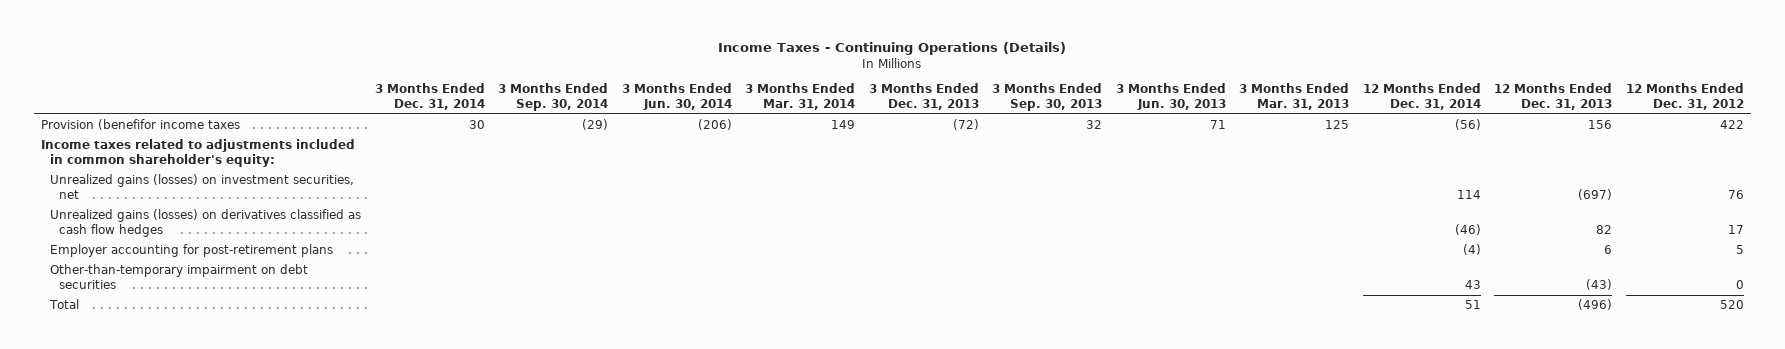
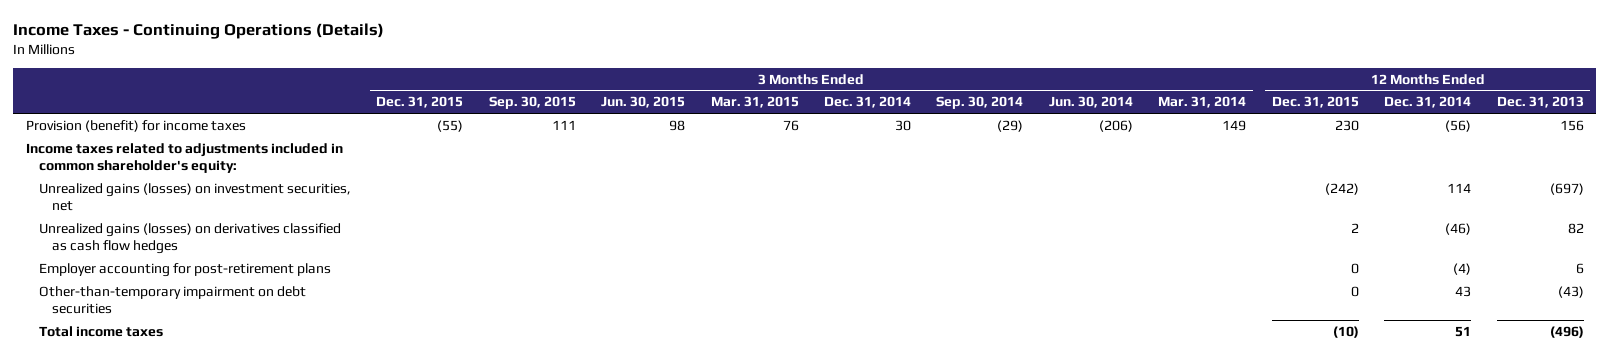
- | 3 Months Ended Dec. 31, 2014 | 3 Months Ended Sep. 30, 2014 | 3 Months Ended Jun. 30, 2014 | 3 Months Ended Mar. 31, 2014 | 3 Months Ended Dec. 31, 2013 | 3 Months Ended Sep. 30, 2013 | 3 Months Ended Jun. 30, 2013 | 3 Months Ended Mar. 31, 2013 | 12 Months Ended Dec. 31, 2014 | 12 Months Ended Dec. 31, 2013 | 12 Months Ended Dec. 31, 2012
+ | 3 Months Ended Dec. 31, 2015 | 3 Months Ended Sep. 30, 2015 | 3 Months Ended Jun. 30, 2015 | 3 Months Ended Mar. 31, 2015 | 3 Months Ended Dec. 31, 2014 | 3 Months Ended Sep. 30, 2014 | 3 Months Ended Jun. 30, 2014 | 3 Months Ended Mar. 31, 2014 | 12 Months Ended Dec. 31, 2015 | 12 Months Ended Dec. 31, 2014 | 12 Months Ended Dec. 31, 2013
- Provision (benefifor income taxes | 30 | (29) | (206) | 149 | (72) | 32 | 71 | 125 | (56) | 156 | 422
+ Provision (benefit) for income taxes | (55) | 111 | 98 | 76 | 30 | (29) | (206) | 149 | 230 | (56) | 156
- Total | | | | | | | | | 51 | (496) | 520
+ Total income taxes | | | | | | | | | (10) | 51 | (496)

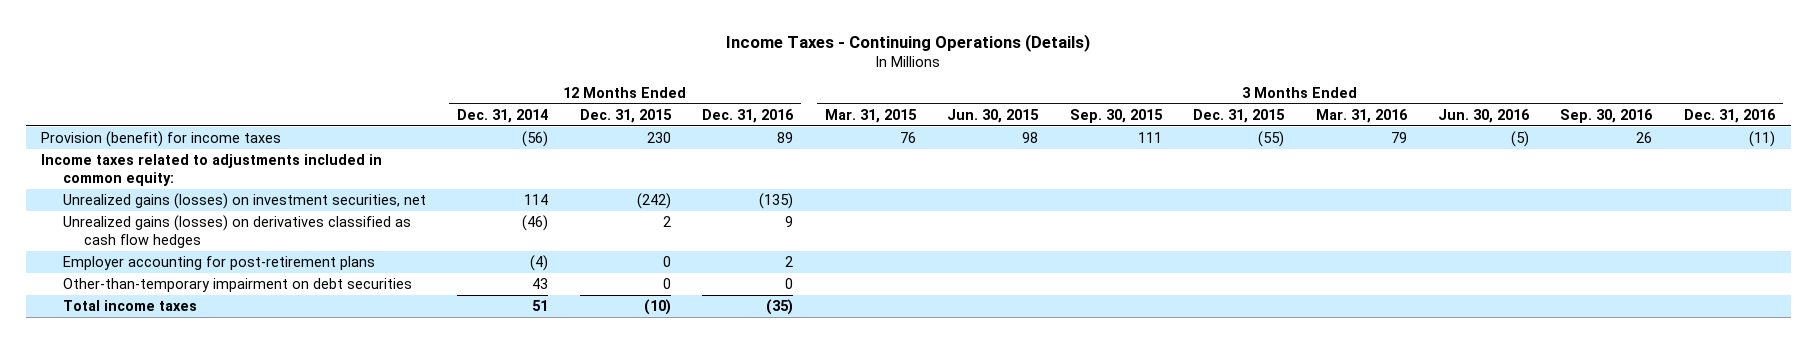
- | 3 Months Ended Dec. 31, 2015 | 3 Months Ended Sep. 30, 2015 | 3 Months Ended Jun. 30, 2015 | 3 Months Ended Mar. 31, 2015 | 3 Months Ended Dec. 31, 2014 | 3 Months Ended Sep. 30, 2014 | 3 Months Ended Jun. 30, 2014 | 3 Months Ended Mar. 31, 2014 | 12 Months Ended Dec. 31, 2015 | 12 Months Ended Dec. 31, 2014 | 12 Months Ended Dec. 31, 2013
+ | 12 Months Ended Dec. 31, 2014 | 12 Months Ended Dec. 31, 2015 | 12 Months Ended Dec. 31, 2016 | 3 Months Ended Mar. 31, 2015 | 3 Months Ended Jun. 30, 2015 | 3 Months Ended Sep. 30, 2015 | 3 Months Ended Dec. 31, 2015 | 3 Months Ended Mar. 31, 2016 | 3 Months Ended Jun. 30, 2016 | 3 Months Ended Sep. 30, 2016 | 3 Months Ended Dec. 31, 2016
- Income taxes related to adjustments included in common shareholder's equity:
+ Income taxes related to adjustments included in common equity:

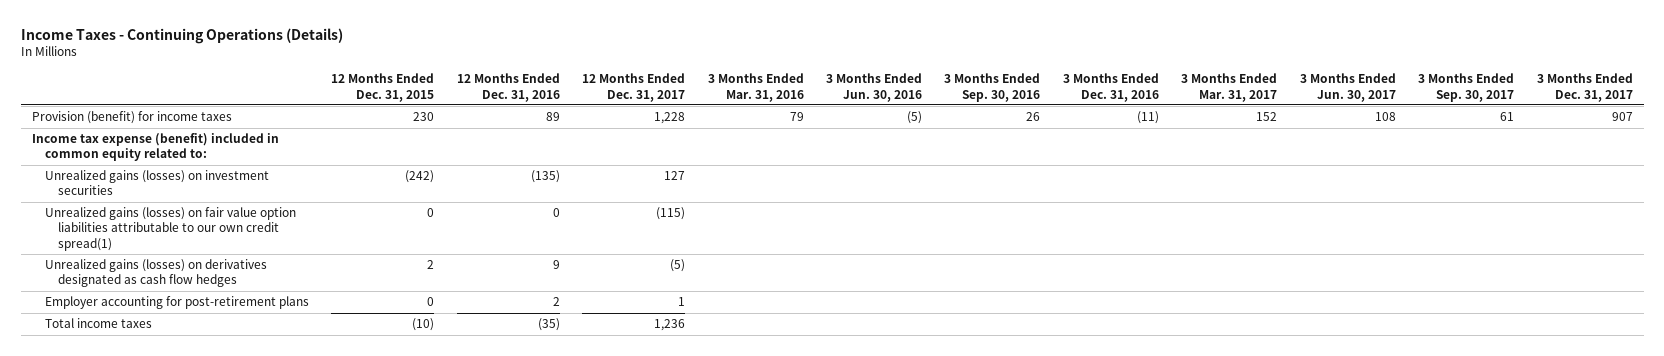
- | 12 Months Ended Dec. 31, 2014 | 12 Months Ended Dec. 31, 2015 | 12 Months Ended Dec. 31, 2016 | 3 Months Ended Mar. 31, 2015 | 3 Months Ended Jun. 30, 2015 | 3 Months Ended Sep. 30, 2015 | 3 Months Ended Dec. 31, 2015 | 3 Months Ended Mar. 31, 2016 | 3 Months Ended Jun. 30, 2016 | 3 Months Ended Sep. 30, 2016 | 3 Months Ended Dec. 31, 2016
+ | 12 Months Ended Dec. 31, 2015 | 12 Months Ended Dec. 31, 2016 | 12 Months Ended Dec. 31, 2017 | 3 Months Ended Mar. 31, 2016 | 3 Months Ended Jun. 30, 2016 | 3 Months Ended Sep. 30, 2016 | 3 Months Ended Dec. 31, 2016 | 3 Months Ended Mar. 31, 2017 | 3 Months Ended Jun. 30, 2017 | 3 Months Ended Sep. 30, 2017 | 3 Months Ended Dec. 31, 2017
- Income taxes related to adjustments included in common equity:
- Unrealized gains (losses) on investment securities, net | 114 | (242) | (135) | | | | | | | |
- Unrealized gains (losses) on derivatives classified as cash flow hedges | (46) | 2 | 9 | | | | | | | |
+ Income tax expense (benefit) included in common equity related to:
+ Unrealized gains (losses) on investment securities | (242) | (135) | 127 | | | | | | | |
+ Unrealized gains (losses) on fair value option liabilities attributable to our own credit spread(1) | 0 | 0 | (115) | | | | | | | |
+ Unrealized gains (losses) on derivatives designated as cash flow hedges | 2 | 9 | (5) | | | | | | | |
- Other-than-temporary impairment on debt securities | 43 | 0 | 0 | | | | | | | |

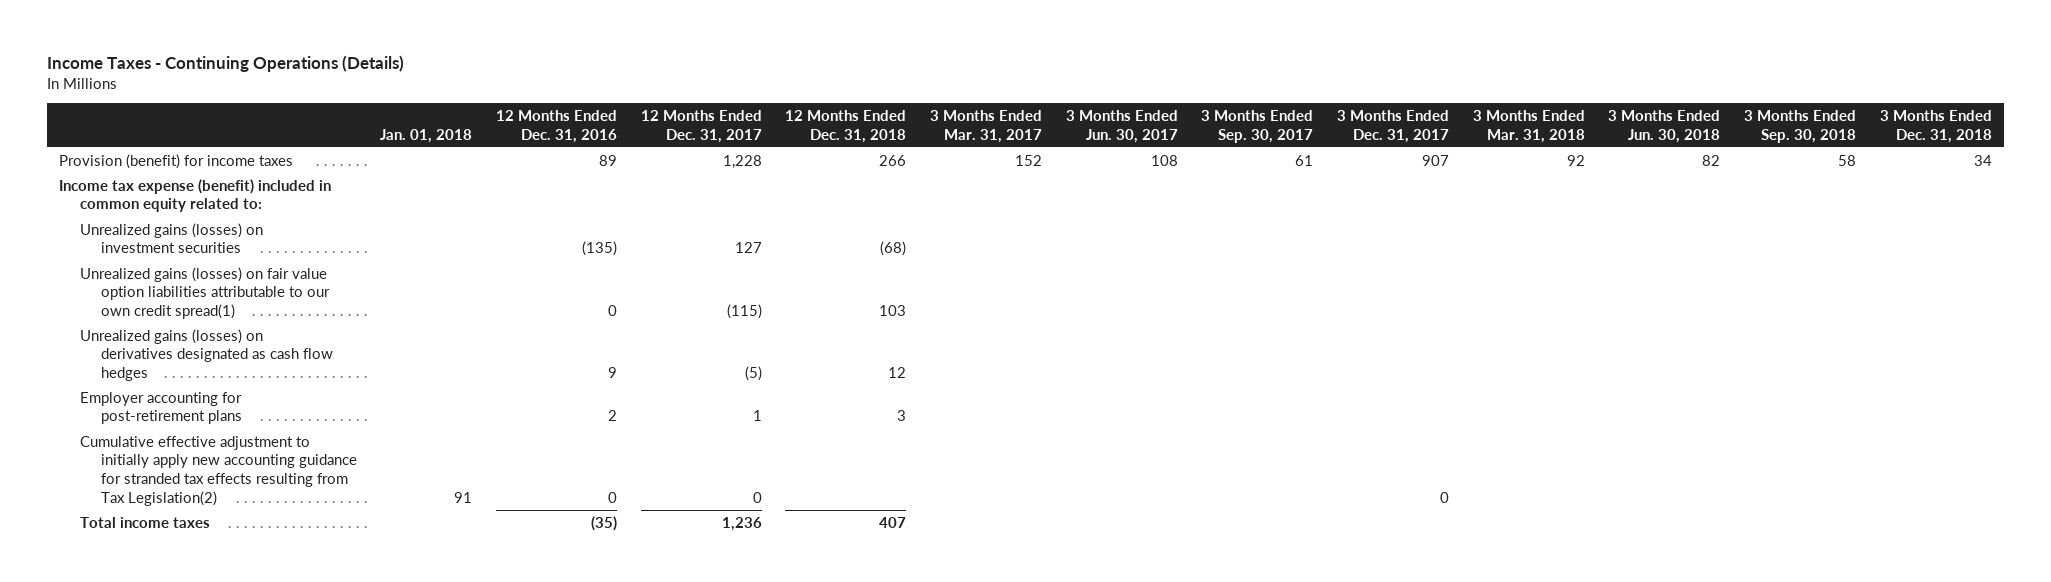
- | 12 Months Ended Dec. 31, 2015 | 12 Months Ended Dec. 31, 2016 | 12 Months Ended Dec. 31, 2017 | 3 Months Ended Mar. 31, 2016 | 3 Months Ended Jun. 30, 2016 | 3 Months Ended Sep. 30, 2016 | 3 Months Ended Dec. 31, 2016 | 3 Months Ended Mar. 31, 2017 | 3 Months Ended Jun. 30, 2017 | 3 Months Ended Sep. 30, 2017 | 3 Months Ended Dec. 31, 2017
+ | Jan. 01, 2018 | 12 Months Ended Dec. 31, 2016 | 12 Months Ended Dec. 31, 2017 | 12 Months Ended Dec. 31, 2018 | 3 Months Ended Mar. 31, 2017 | 3 Months Ended Jun. 30, 2017 | 3 Months Ended Sep. 30, 2017 | 3 Months Ended Dec. 31, 2017 | 3 Months Ended Mar. 31, 2018 | 3 Months Ended Jun. 30, 2018 | 3 Months Ended Sep. 30, 2018 | 3 Months Ended Dec. 31, 2018
+ Cumulative effective adjustment to initially apply new accounting guidance for stranded tax effects resulting from Tax Legislation(2) | 91 | 0 | 0 | | | | | 0 | | | |

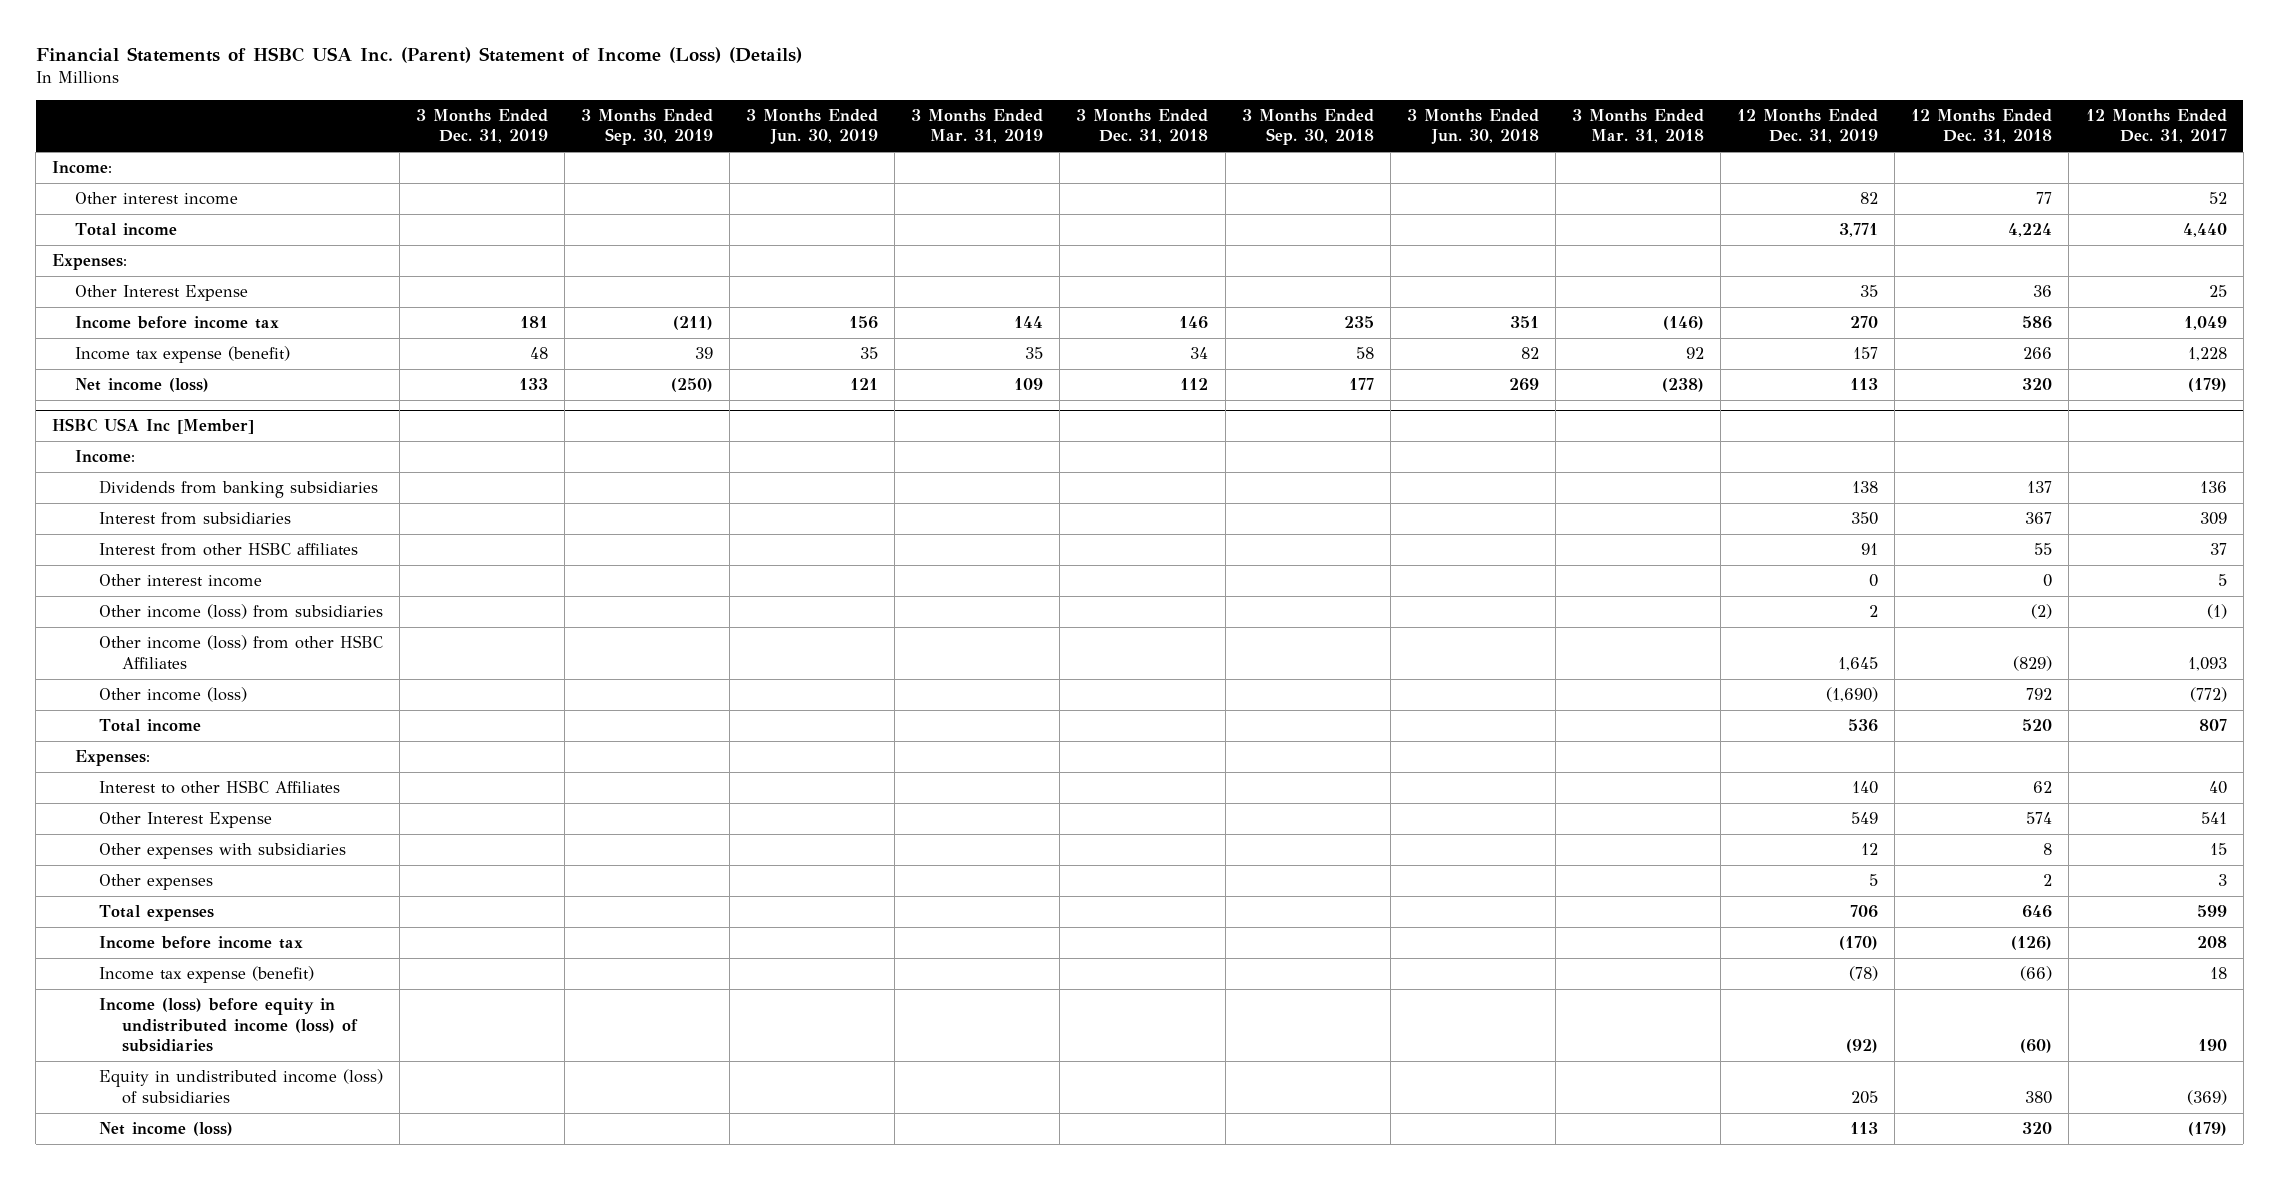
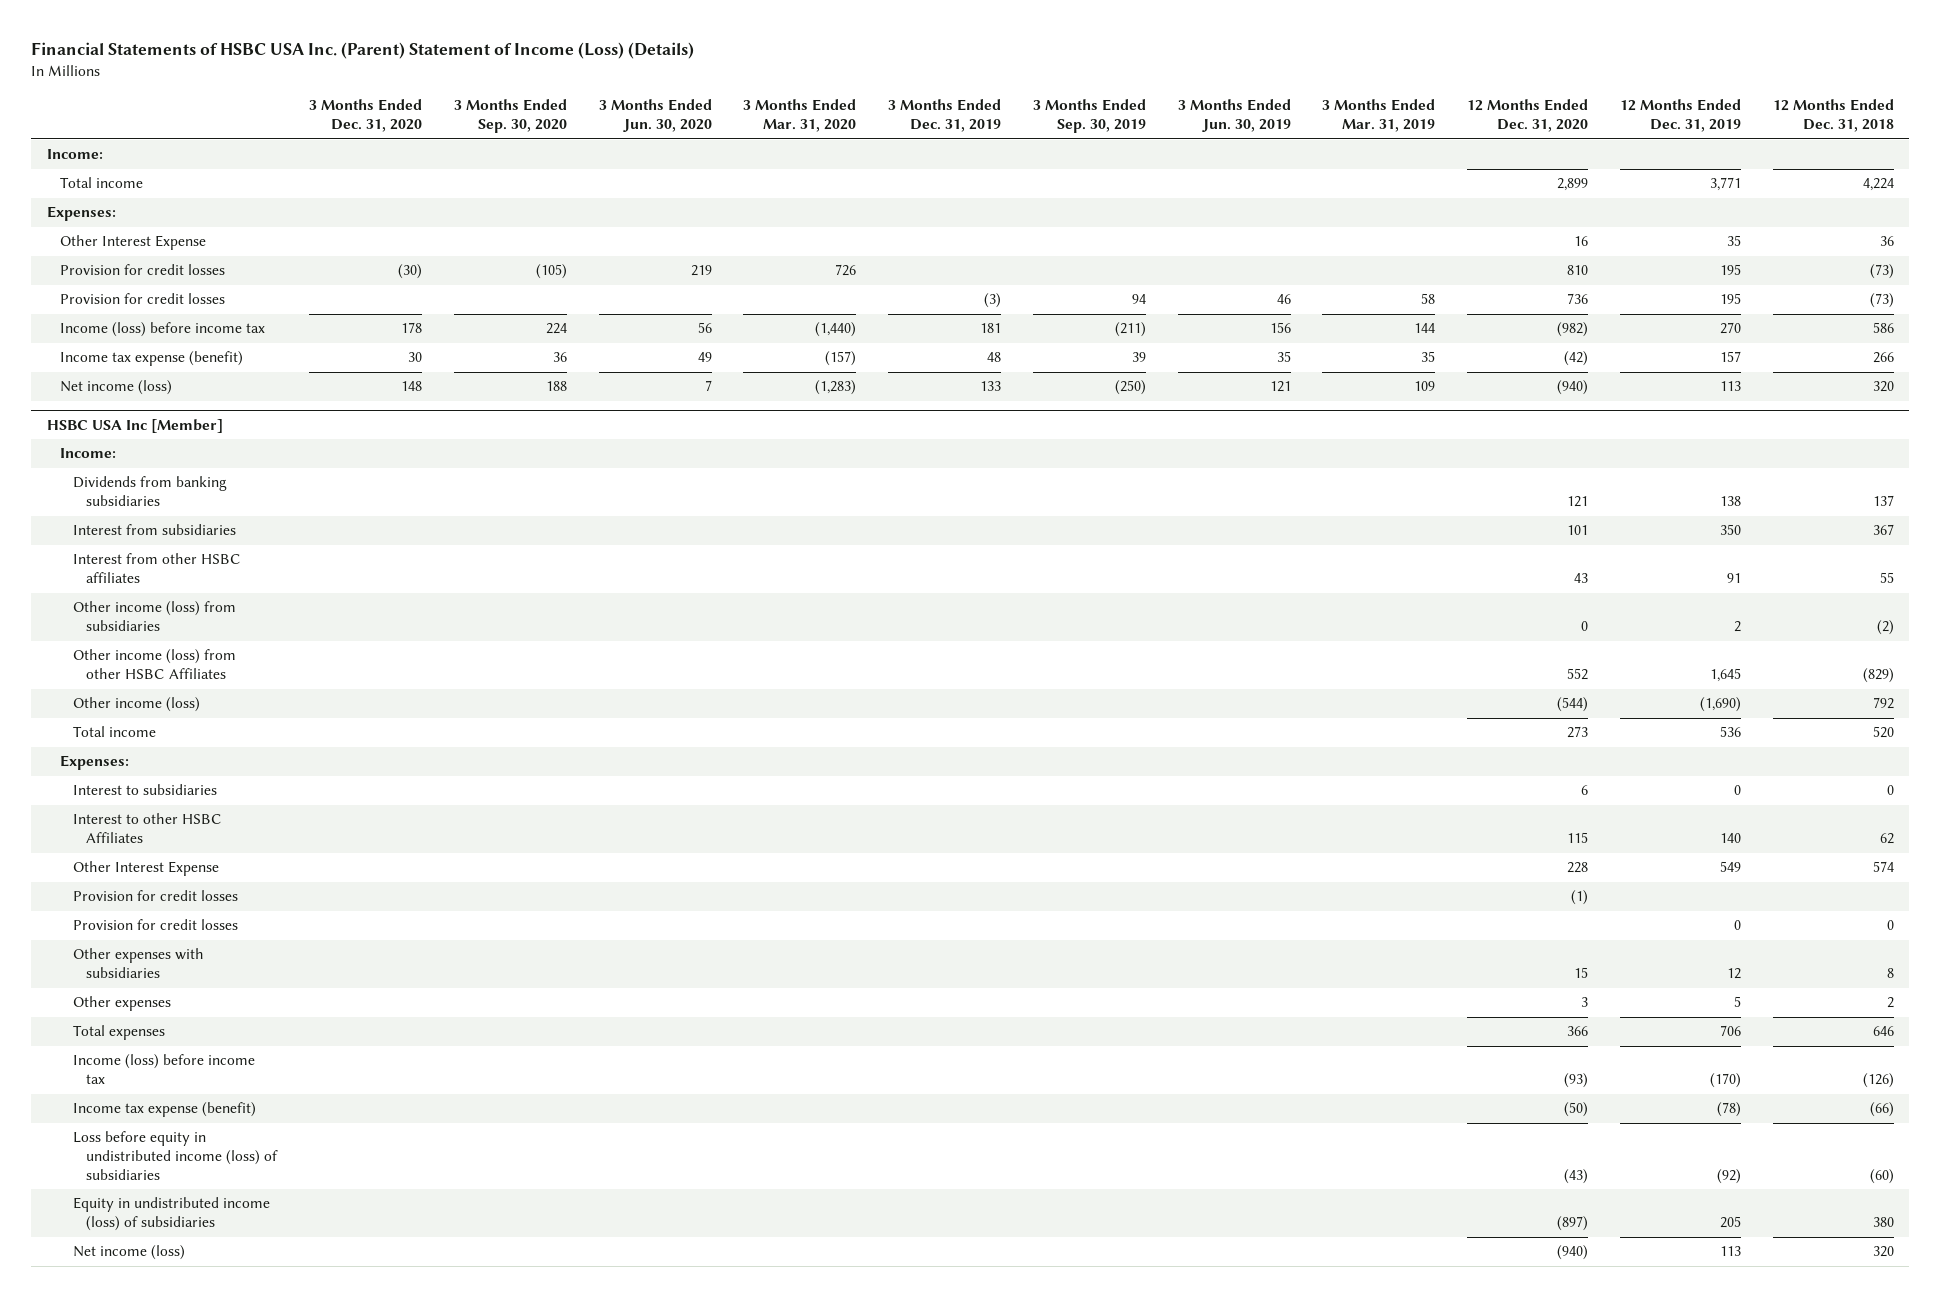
- | 3 Months Ended Dec. 31, 2019 | 3 Months Ended Sep. 30, 2019 | 3 Months Ended Jun. 30, 2019 | 3 Months Ended Mar. 31, 2019 | 3 Months Ended Dec. 31, 2018 | 3 Months Ended Sep. 30, 2018 | 3 Months Ended Jun. 30, 2018 | 3 Months Ended Mar. 31, 2018 | 12 Months Ended Dec. 31, 2019 | 12 Months Ended Dec. 31, 2018 | 12 Months Ended Dec. 31, 2017
+ | 3 Months Ended Dec. 31, 2020 | 3 Months Ended Sep. 30, 2020 | 3 Months Ended Jun. 30, 2020 | 3 Months Ended Mar. 31, 2020 | 3 Months Ended Dec. 31, 2019 | 3 Months Ended Sep. 30, 2019 | 3 Months Ended Jun. 30, 2019 | 3 Months Ended Mar. 31, 2019 | 12 Months Ended Dec. 31, 2020 | 12 Months Ended Dec. 31, 2019 | 12 Months Ended Dec. 31, 2018
- Other interest income | | | | | | | | | 82 | 77 | 52
- Income before income tax | 181 | (211) | 156 | 144 | 146 | 235 | 351 | (146) | 270 | 586 | 1,049
+ Provision for credit losses | (30) | (105) | 219 | 726 | | | | | 810 | 195 | (73)
+ Provision for credit losses | | | | | (3) | 94 | 46 | 58 | 736 | 195 | (73)
+ Income (loss) before income tax | 178 | 224 | 56 | (1,440) | 181 | (211) | 156 | 144 | (982) | 270 | 586
@ HSBC USA Inc [Member]
- Other interest income | | | | | | | | | 0 | 0 | 5
+ Interest to subsidiaries | | | | | | | | | 6 | 0 | 0
+ Provision for credit losses | | | | | | | | | (1) | |
+ Provision for credit losses | | | | | | | | | | 0 | 0
- Income before income tax | | | | | | | | | (170) | (126) | 208
+ Income (loss) before income tax | | | | | | | | | (93) | (170) | (126)
- Income (loss) before equity in undistributed income (loss) of subsidiaries | | | | | | | | | (92) | (60) | 190
+ Loss before equity in undistributed income (loss) of subsidiaries | | | | | | | | | (43) | (92) | (60)

